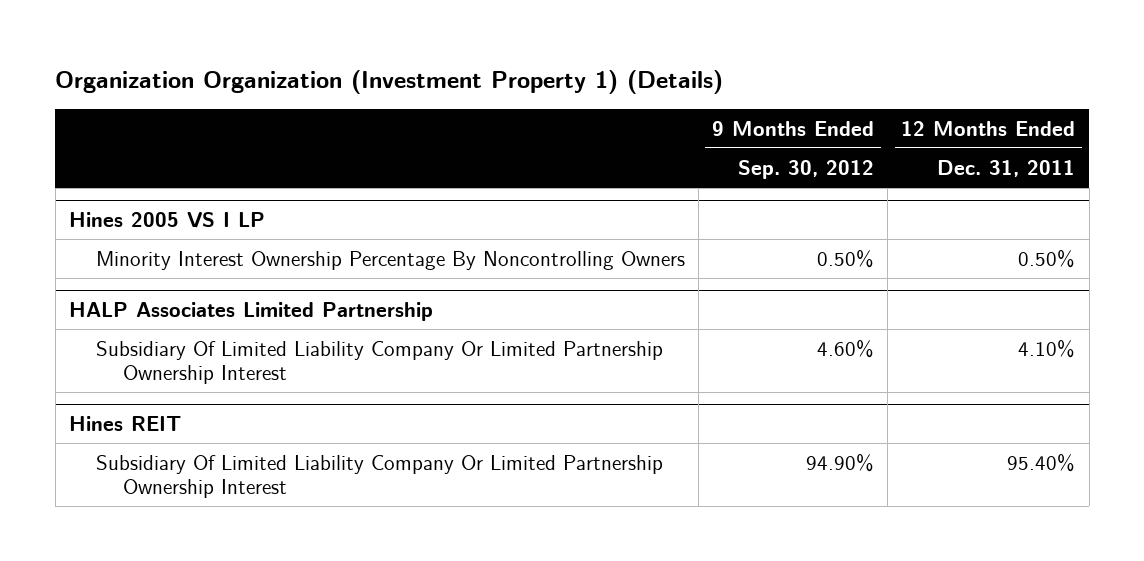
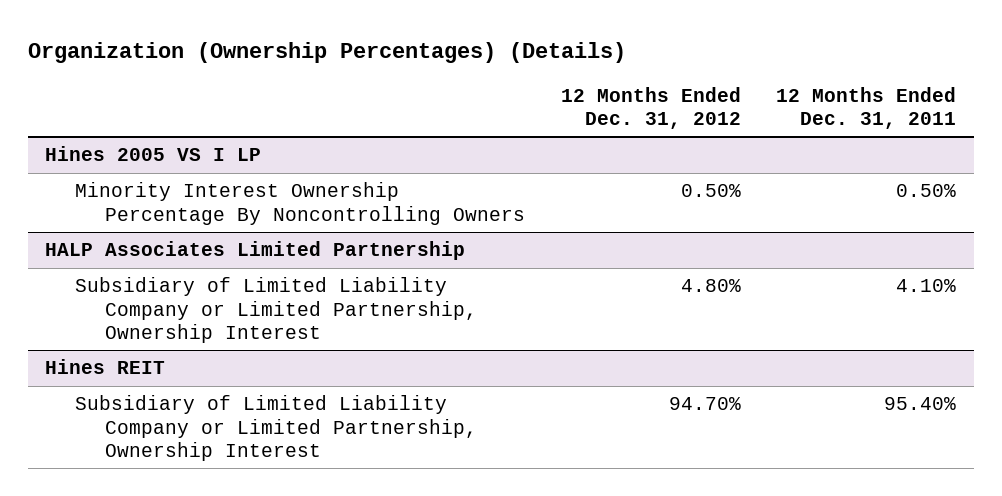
- Organization Organization (Investment Property 1) (Details)
+ Organization (Ownership Percentages) (Details)
- | 9 Months Ended Sep. 30, 2012 | 12 Months Ended Dec. 31, 2011
+ | 12 Months Ended Dec. 31, 2012 | 12 Months Ended Dec. 31, 2011
@ HALP Associates Limited Partnership
- Subsidiary Of Limited Liability Company Or Limited Partnership Ownership Interest | 4.60% | 4.10%
+ Subsidiary of Limited Liability Company or Limited Partnership, Ownership Interest | 4.80% | 4.10%
@ Hines REIT
- Subsidiary Of Limited Liability Company Or Limited Partnership Ownership Interest | 94.90% | 95.40%
+ Subsidiary of Limited Liability Company or Limited Partnership, Ownership Interest | 94.70% | 95.40%

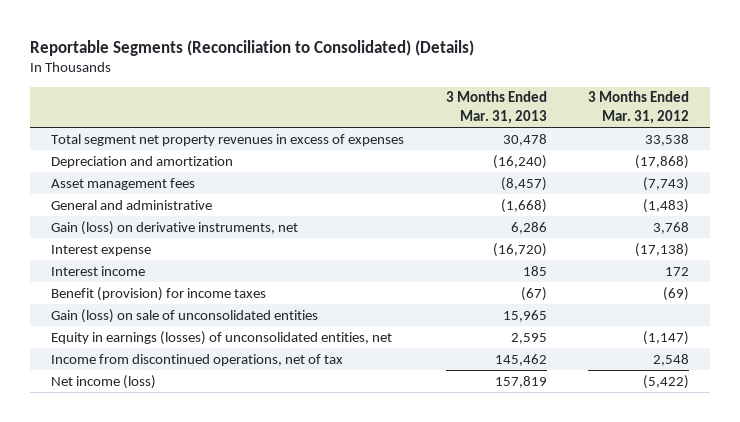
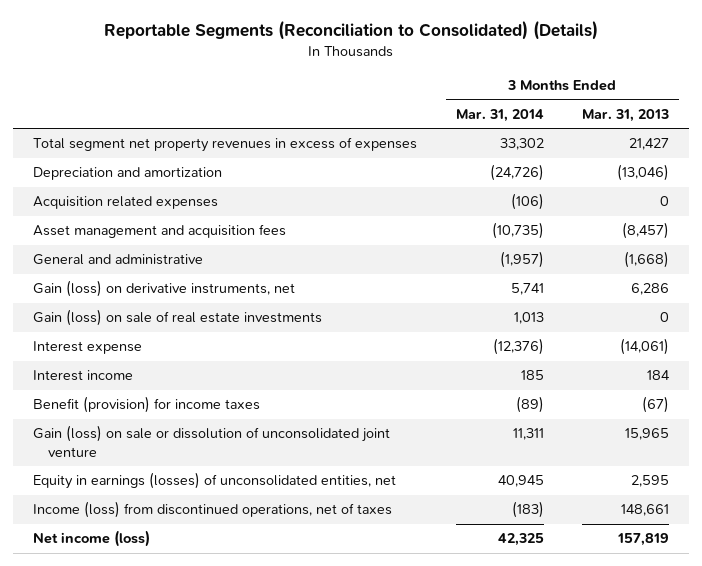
- | 3 Months Ended Mar. 31, 2013 | 3 Months Ended Mar. 31, 2012
+ | 3 Months Ended Mar. 31, 2014 | 3 Months Ended Mar. 31, 2013
- Total segment net property revenues in excess of expenses | 30,478 | 33,538
- Depreciation and amortization | (16,240) | (17,868)
- Asset management fees | (8,457) | (7,743)
+ Total segment net property revenues in excess of expenses | 33,302 | 21,427
+ Depreciation and amortization | (24,726) | (13,046)
+ Acquisition related expenses | (106) | 0
+ Asset management and acquisition fees | (10,735) | (8,457)
- Interest expense | (16,720) | (17,138)
- Interest income | 185 | 172
+ Gain (loss) on sale of real estate investments | 1,013 | 0
+ Interest expense | (12,376) | (14,061)
+ Interest income | 185 | 184
- Gain (loss) on sale of unconsolidated entities | 15,965 |
+ Gain (loss) on sale or dissolution of unconsolidated joint venture | 11,311 | 15,965
- Income from discontinued operations, net of tax | 145,462 | 2,548
+ Income (loss) from discontinued operations, net of taxes | (183) | 148,661

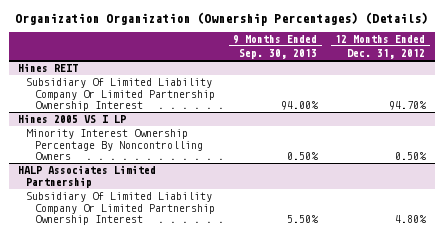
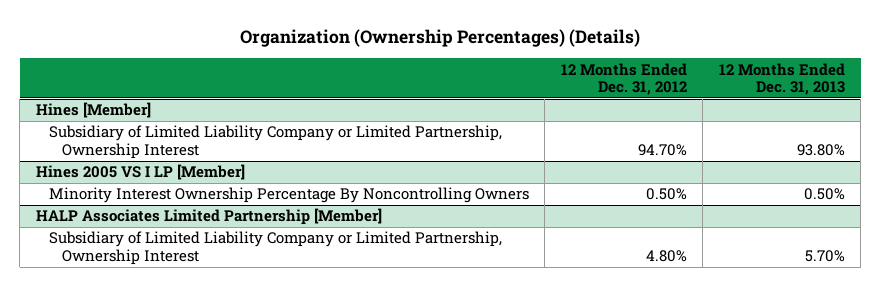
- Organization Organization (Ownership Percentages) (Details)
+ Organization (Ownership Percentages) (Details)
- | 9 Months Ended Sep. 30, 2013 | 12 Months Ended Dec. 31, 2012
+ | 12 Months Ended Dec. 31, 2012 | 12 Months Ended Dec. 31, 2013
- Hines REIT
- Subsidiary Of Limited Liability Company Or Limited Partnership Ownership Interest | 94.00% | 94.70%
- Hines 2005 VS I LP
+ Hines [Member]
+ Subsidiary of Limited Liability Company or Limited Partnership, Ownership Interest | 94.70% | 93.80%
+ Hines 2005 VS I LP [Member]
- HALP Associates Limited Partnership
- Subsidiary Of Limited Liability Company Or Limited Partnership Ownership Interest | 5.50% | 4.80%
+ HALP Associates Limited Partnership [Member]
+ Subsidiary of Limited Liability Company or Limited Partnership, Ownership Interest | 4.80% | 5.70%

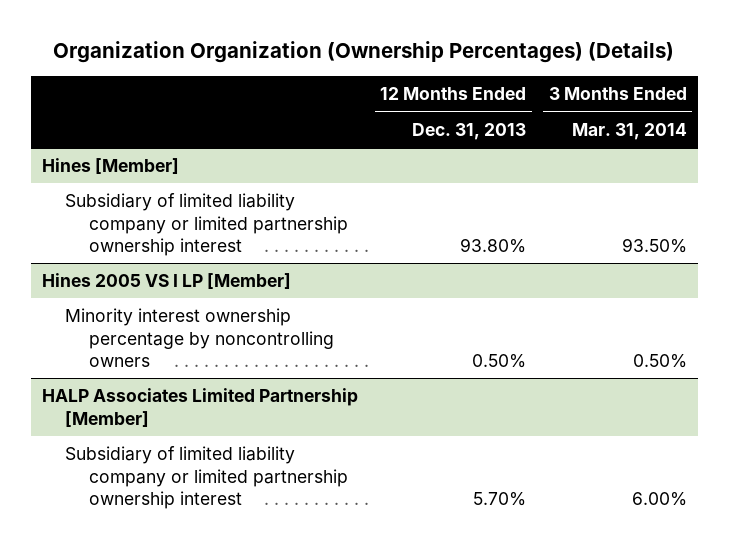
- Organization (Ownership Percentages) (Details)
+ Organization Organization (Ownership Percentages) (Details)
- | 12 Months Ended Dec. 31, 2012 | 12 Months Ended Dec. 31, 2013
+ | 12 Months Ended Dec. 31, 2013 | 3 Months Ended Mar. 31, 2014
@ Hines [Member]
- Subsidiary of Limited Liability Company or Limited Partnership, Ownership Interest | 94.70% | 93.80%
+ Subsidiary of limited liability company or limited partnership ownership interest | 93.80% | 93.50%
@ Hines 2005 VS I LP [Member]
- Minority Interest Ownership Percentage By Noncontrolling Owners | 0.50% | 0.50%
+ Minority interest ownership percentage by noncontrolling owners | 0.50% | 0.50%
@ HALP Associates Limited Partnership [Member]
- Subsidiary of Limited Liability Company or Limited Partnership, Ownership Interest | 4.80% | 5.70%
+ Subsidiary of limited liability company or limited partnership ownership interest | 5.70% | 6.00%

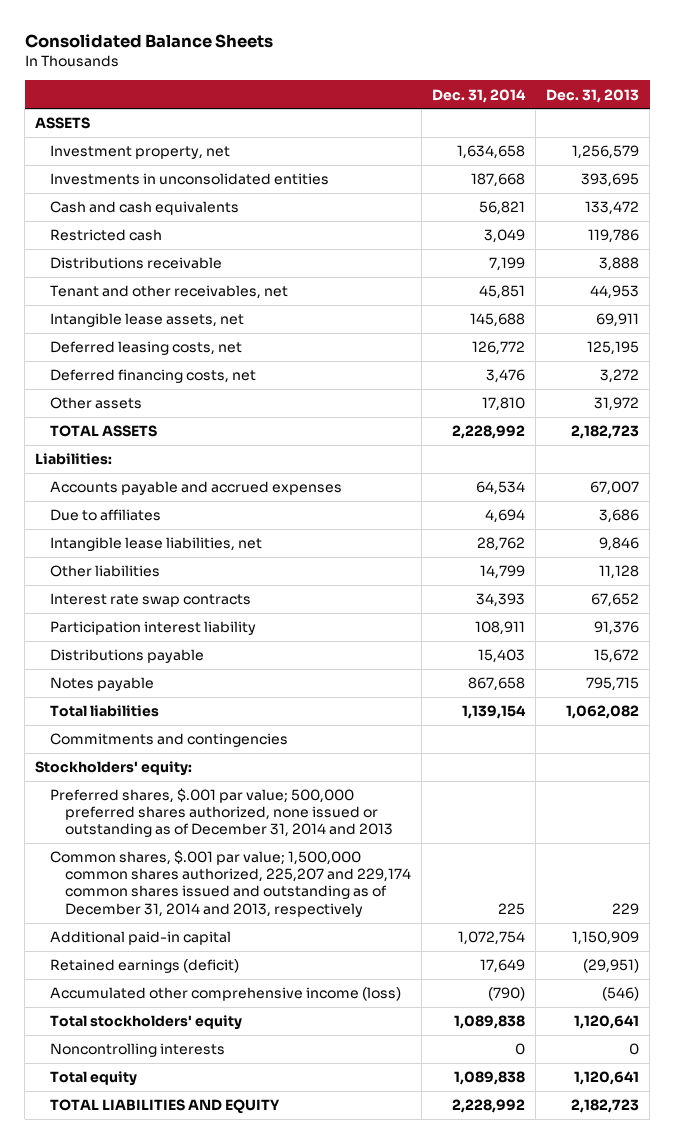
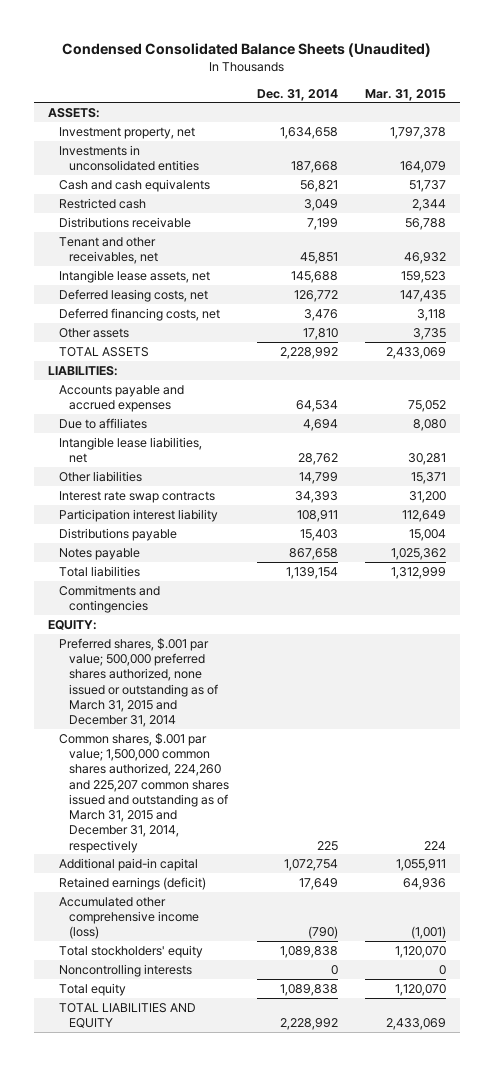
- Consolidated Balance Sheets
+ Condensed Consolidated Balance Sheets (Unaudited)
- | Dec. 31, 2014 | Dec. 31, 2013
+ | Dec. 31, 2014 | Mar. 31, 2015
- ASSETS
+ ASSETS:
- Liabilities:
+ LIABILITIES:
- Stockholders' equity:
- Preferred shares, $.001 par value; 500,000 preferred shares authorized, none issued or outstanding as of December 31, 2014 and 2013
- Common shares, $.001 par value; 1,500,000 common shares authorized, 225,207 and 229,174 common shares issued and outstanding as of December 31, 2014 and 2013, respectively | 225 | 229
+ EQUITY:
+ Preferred shares, $.001 par value; 500,000 preferred shares authorized, none issued or outstanding as of March 31, 2015 and December 31, 2014
+ Common shares, $.001 par value; 1,500,000 common shares authorized, 224,260 and 225,207 common shares issued and outstanding as of March 31, 2015 and December 31, 2014, respectively | 225 | 224

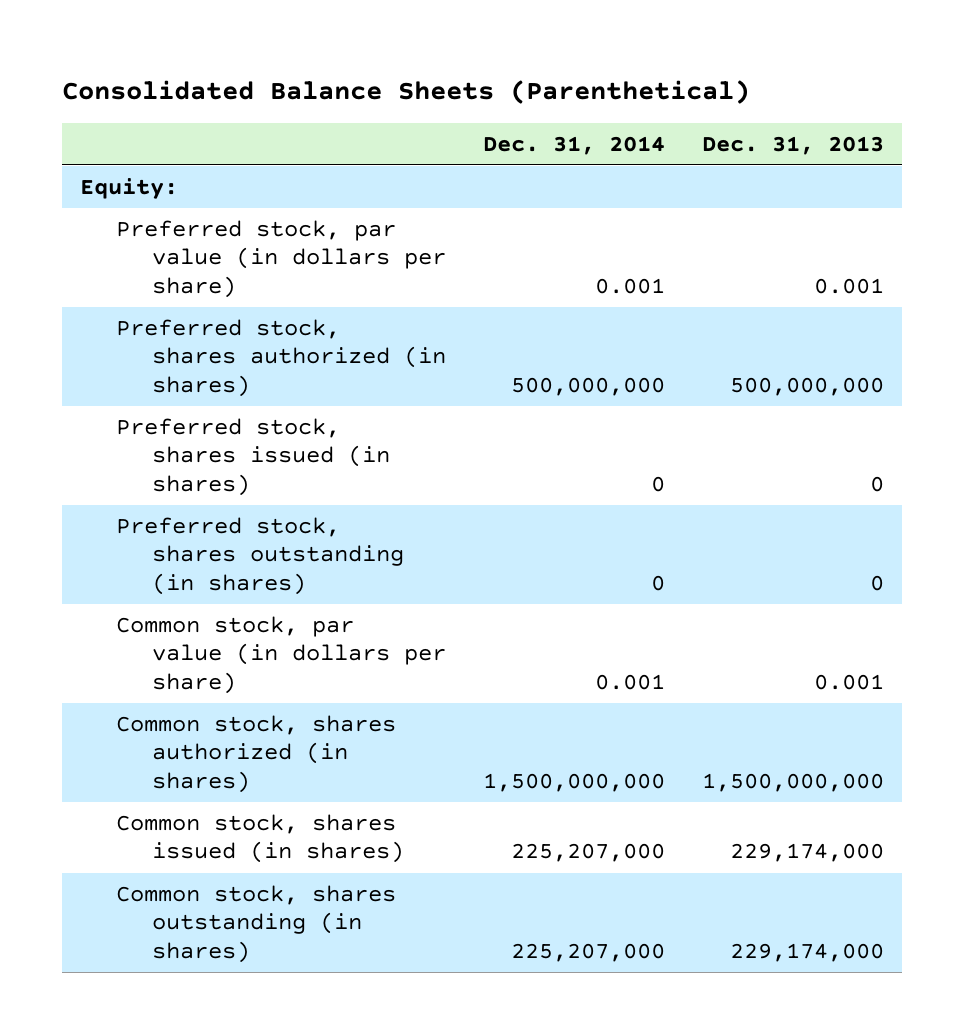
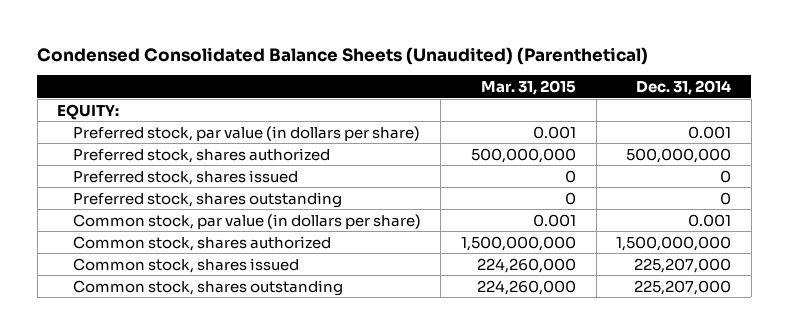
- Consolidated Balance Sheets (Parenthetical)
+ Condensed Consolidated Balance Sheets (Unaudited) (Parenthetical)
- | Dec. 31, 2014 | Dec. 31, 2013
+ | Mar. 31, 2015 | Dec. 31, 2014
- Equity:
+ EQUITY:
- Preferred stock, shares authorized (in shares) | 500,000,000 | 500,000,000
- Preferred stock, shares issued (in shares) | 0 | 0
- Preferred stock, shares outstanding (in shares) | 0 | 0
+ Preferred stock, shares authorized | 500,000,000 | 500,000,000
+ Preferred stock, shares issued | 0 | 0
+ Preferred stock, shares outstanding | 0 | 0
- Common stock, shares authorized (in shares) | 1,500,000,000 | 1,500,000,000
- Common stock, shares issued (in shares) | 225,207,000 | 229,174,000
- Common stock, shares outstanding (in shares) | 225,207,000 | 229,174,000
+ Common stock, shares authorized | 1,500,000,000 | 1,500,000,000
+ Common stock, shares issued | 224,260,000 | 225,207,000
+ Common stock, shares outstanding | 224,260,000 | 225,207,000

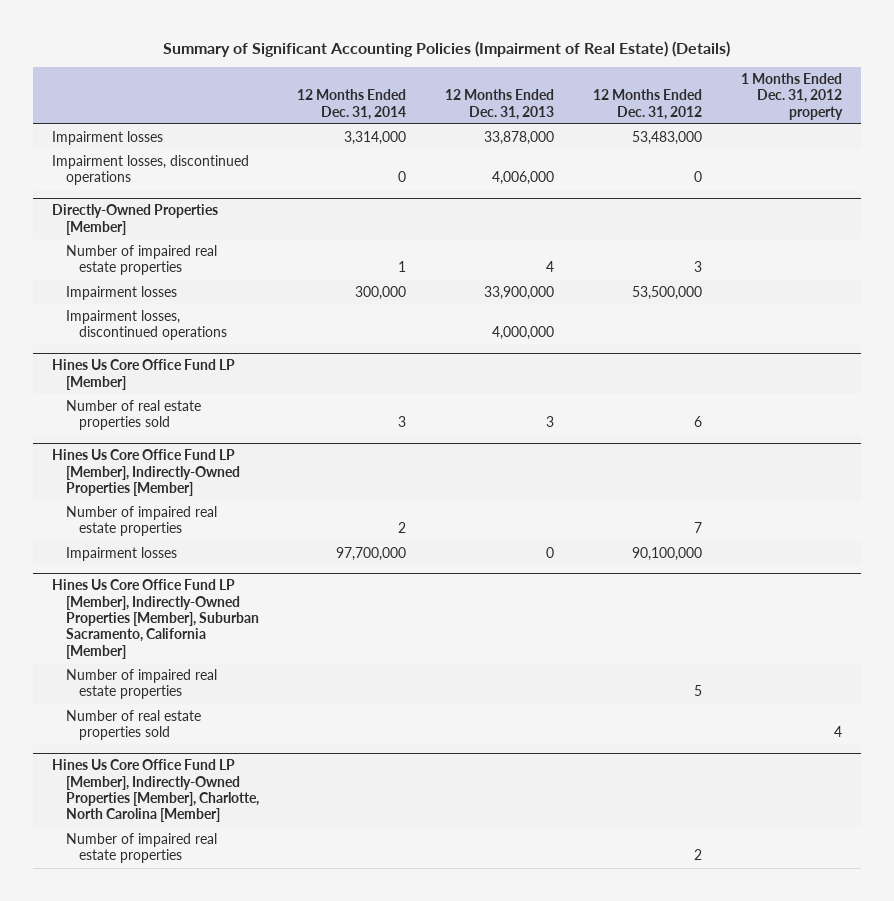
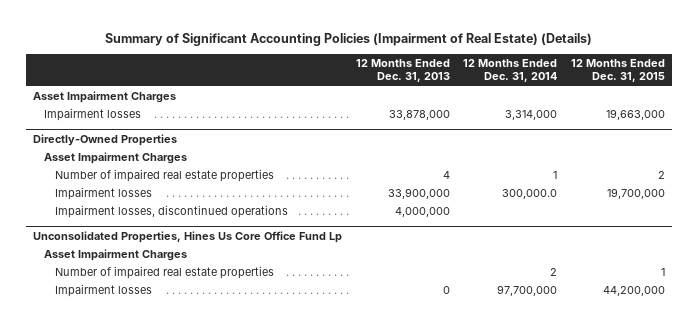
- | 12 Months Ended Dec. 31, 2014 | 12 Months Ended Dec. 31, 2013 | 12 Months Ended Dec. 31, 2012 | 1 Months Ended Dec. 31, 2012 property
+ | 12 Months Ended Dec. 31, 2013 | 12 Months Ended Dec. 31, 2014 | 12 Months Ended Dec. 31, 2015
+ Asset Impairment Charges
- Impairment losses, discontinued operations | 0 | 4,006,000 | 0 |
- Directly-Owned Properties [Member]
+ Directly-Owned Properties
+ Asset Impairment Charges
- Impairment losses | 300,000 | 33,900,000 | 53,500,000 |
+ Impairment losses | 33,900,000 | 300,000.0 | 19,700,000
- Hines Us Core Office Fund LP [Member]
- Number of real estate properties sold | 3 | 3 | 6 |
- Hines Us Core Office Fund LP [Member], Indirectly-Owned Properties [Member]
+ Unconsolidated Properties, Hines Us Core Office Fund Lp
+ Asset Impairment Charges
- Hines Us Core Office Fund LP [Member], Indirectly-Owned Properties [Member], Suburban Sacramento, California [Member]
- Number of impaired real estate properties | | | 5 |
- Number of real estate properties sold | | | | 4
- Hines Us Core Office Fund LP [Member], Indirectly-Owned Properties [Member], Charlotte, North Carolina [Member]
- Number of impaired real estate properties | | | 2 |

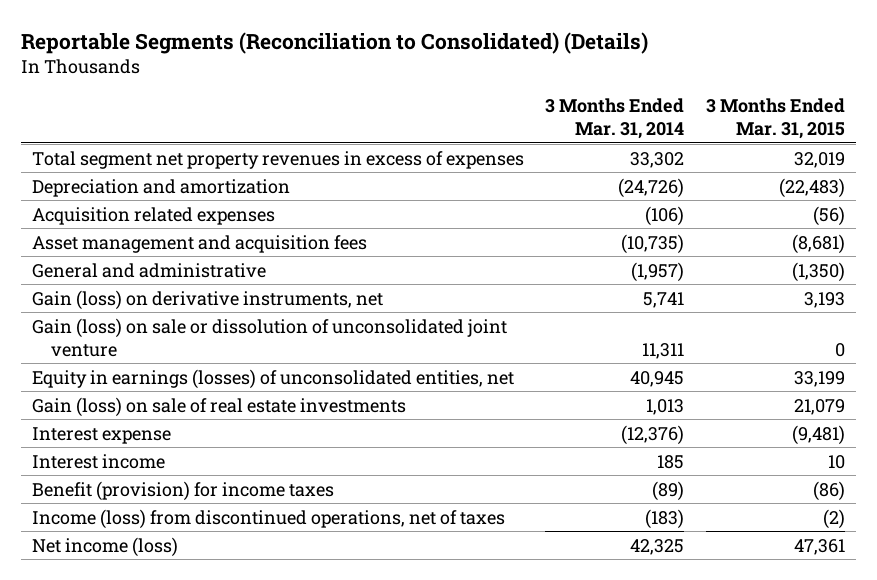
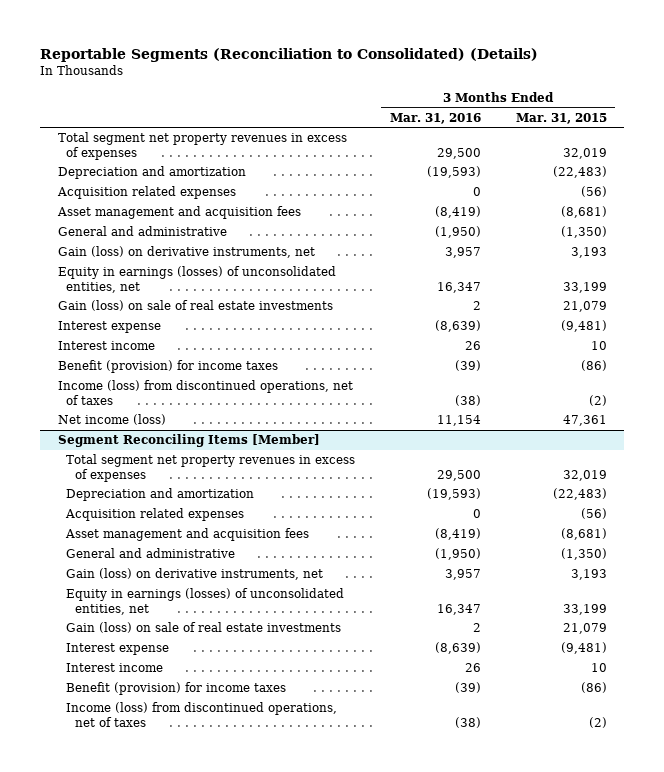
- | 3 Months Ended Mar. 31, 2014 | 3 Months Ended Mar. 31, 2015
+ | 3 Months Ended Mar. 31, 2016 | 3 Months Ended Mar. 31, 2015
- Gain (loss) on sale or dissolution of unconsolidated joint venture | 11,311 | 0
+ Segment Reconciling Items [Member]
+ Total segment net property revenues in excess of expenses | 29,500 | 32,019
+ Depreciation and amortization | (19,593) | (22,483)
+ Acquisition related expenses | 0 | (56)
+ Asset management and acquisition fees | (8,419) | (8,681)
+ General and administrative | (1,950) | (1,350)
+ Gain (loss) on derivative instruments, net | 3,957 | 3,193
+ Equity in earnings (losses) of unconsolidated entities, net | 16,347 | 33,199
+ Gain (loss) on sale of real estate investments | 2 | 21,079
+ Interest expense | (8,639) | (9,481)
+ Interest income | 26 | 10
+ Benefit (provision) for income taxes | (39) | (86)
+ Income (loss) from discontinued operations, net of taxes | (38) | (2)

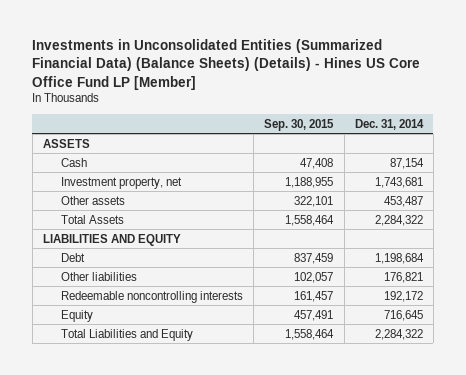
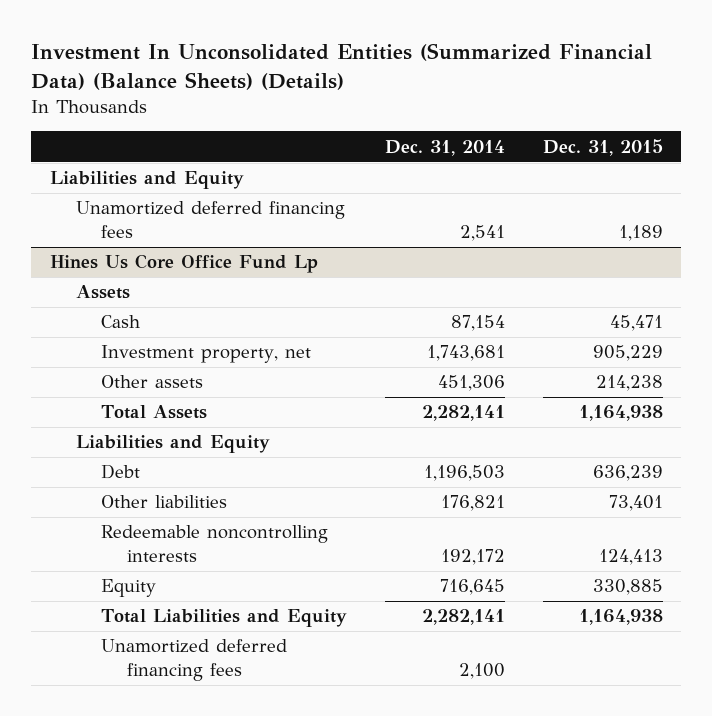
- Investments in Unconsolidated Entities (Summarized Financial Data) (Balance Sheets) (Details) - Hines US Core Office Fund LP [Member]
+ Investment In Unconsolidated Entities (Summarized Financial Data) (Balance Sheets) (Details)
- | Sep. 30, 2015 | Dec. 31, 2014
+ | Dec. 31, 2014 | Dec. 31, 2015
- ASSETS
+ Liabilities and Equity
+ Unamortized deferred financing fees | 2,541 | 1,189
+ Hines Us Core Office Fund Lp
+ Assets
- Other assets | 322,101 | 453,487
- Total Assets | 1,558,464 | 2,284,322
- LIABILITIES AND EQUITY
- Debt | 837,459 | 1,198,684
+ Other assets | 451,306 | 214,238
+ Total Assets | 2,282,141 | 1,164,938
+ Liabilities and Equity
+ Debt | 1,196,503 | 636,239
- Total Liabilities and Equity | 1,558,464 | 2,284,322
+ Total Liabilities and Equity | 2,282,141 | 1,164,938
+ Unamortized deferred financing fees | 2,100 |

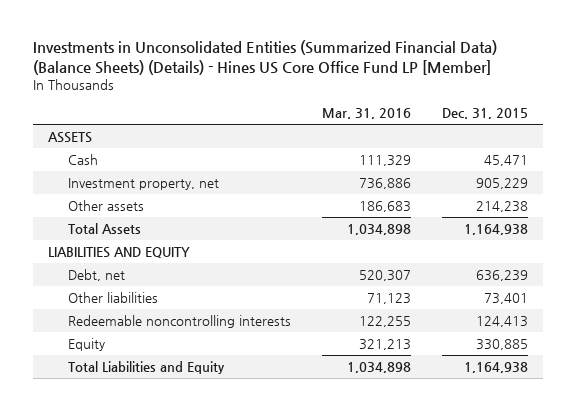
- Investment In Unconsolidated Entities (Summarized Financial Data) (Balance Sheets) (Details)
+ Investments in Unconsolidated Entities (Summarized Financial Data) (Balance Sheets) (Details) - Hines US Core Office Fund LP [Member]
- | Dec. 31, 2014 | Dec. 31, 2015
+ | Mar. 31, 2016 | Dec. 31, 2015
- Liabilities and Equity
- Unamortized deferred financing fees | 2,541 | 1,189
- Hines Us Core Office Fund Lp
- Assets
+ ASSETS
- Liabilities and Equity
- Debt | 1,196,503 | 636,239
+ LIABILITIES AND EQUITY
+ Debt, net | 520,307 | 636,239
- Unamortized deferred financing fees | 2,100 |

